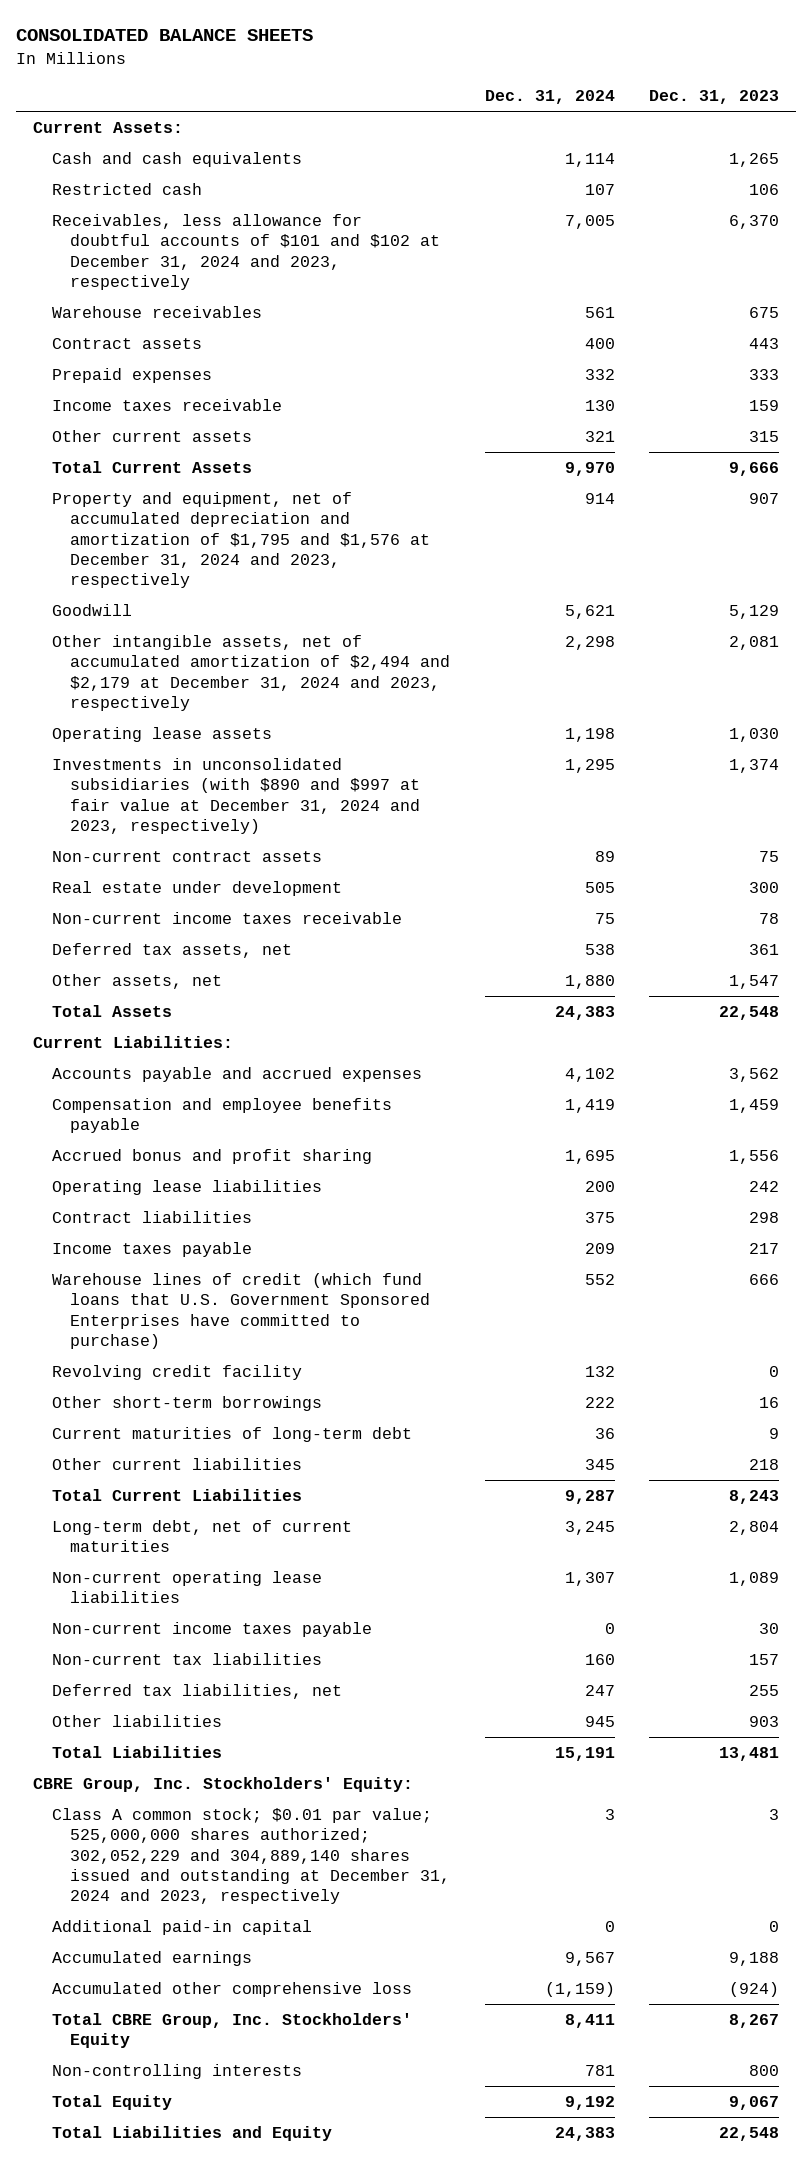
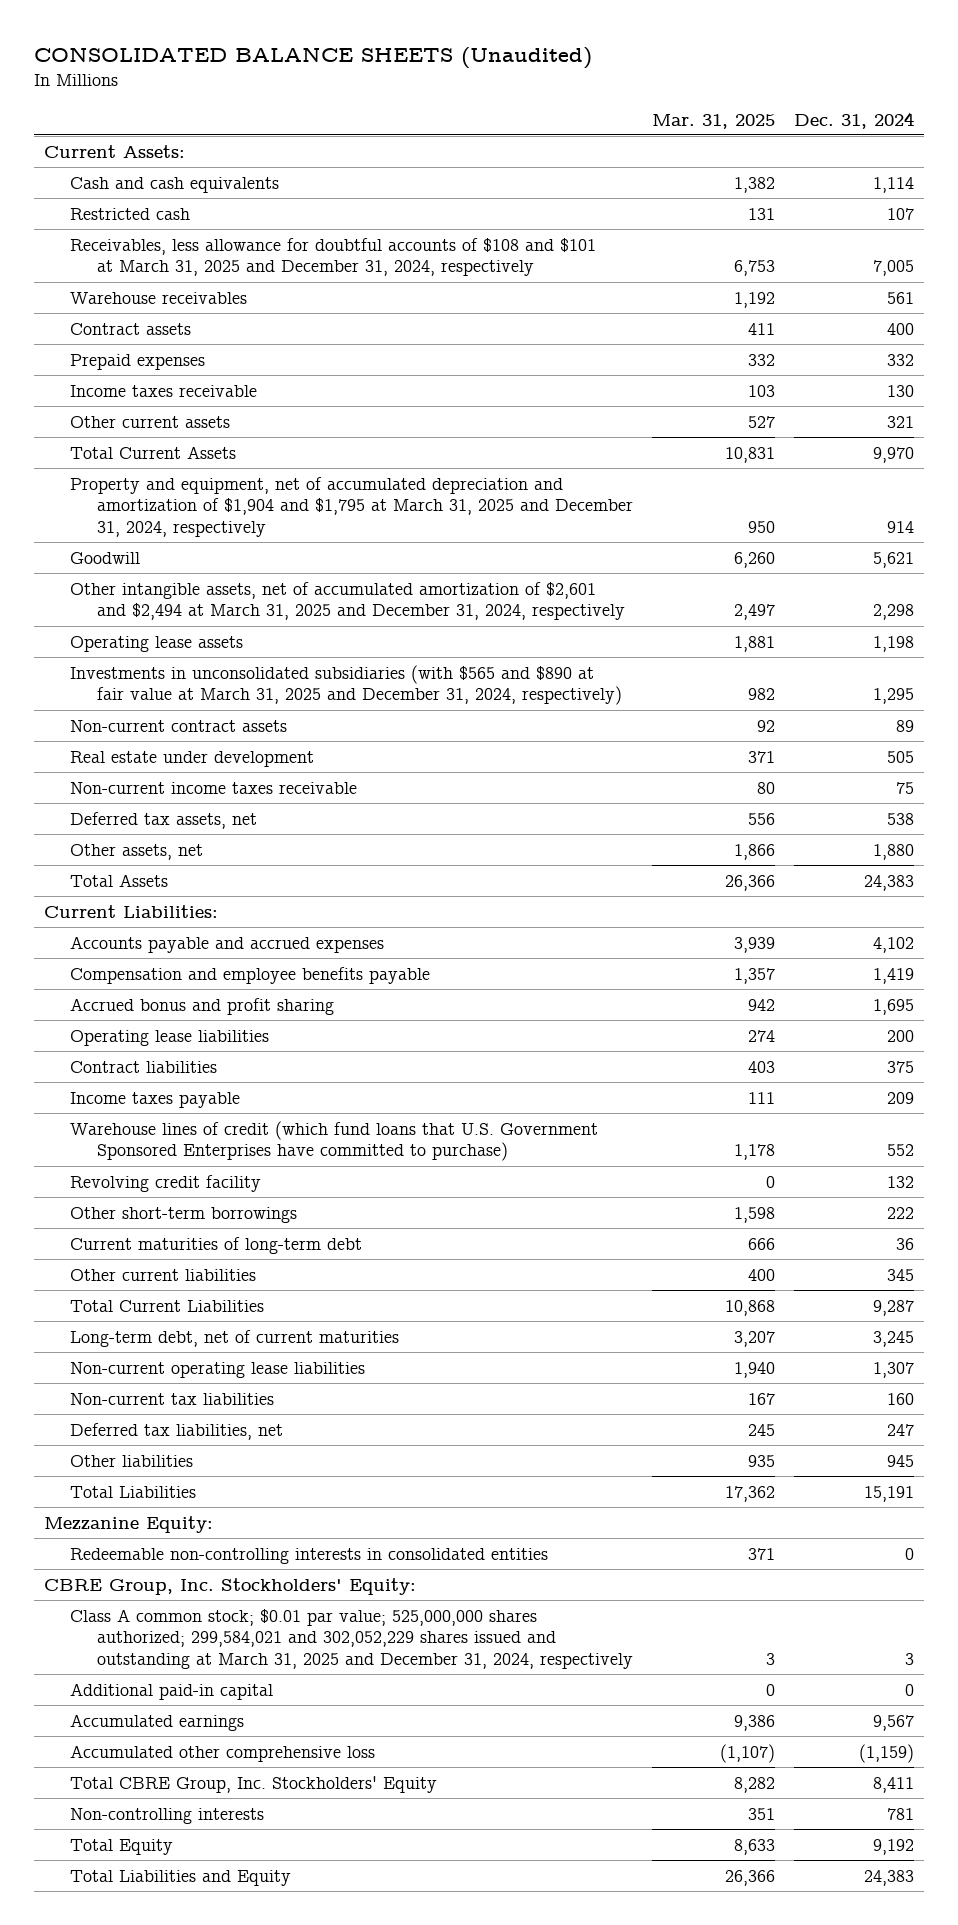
- CONSOLIDATED BALANCE SHEETS
+ CONSOLIDATED BALANCE SHEETS (Unaudited)
- | Dec. 31, 2024 | Dec. 31, 2023
+ | Mar. 31, 2025 | Dec. 31, 2024
- Receivables, less allowance for doubtful accounts of $101 and $102 at December 31, 2024 and 2023, respectively | 7,005 | 6,370
+ Receivables, less allowance for doubtful accounts of $108 and $101 at March 31, 2025 and December 31, 2024, respectively | 6,753 | 7,005
- Property and equipment, net of accumulated depreciation and amortization of $1,795 and $1,576 at December 31, 2024 and 2023, respectively | 914 | 907
+ Property and equipment, net of accumulated depreciation and amortization of $1,904 and $1,795 at March 31, 2025 and December 31, 2024, respectively | 950 | 914
- Other intangible assets, net of accumulated amortization of $2,494 and $2,179 at December 31, 2024 and 2023, respectively | 2,298 | 2,081
+ Other intangible assets, net of accumulated amortization of $2,601 and $2,494 at March 31, 2025 and December 31, 2024, respectively | 2,497 | 2,298
- Investments in unconsolidated subsidiaries (with $890 and $997 at fair value at December 31, 2024 and 2023, respectively) | 1,295 | 1,374
+ Investments in unconsolidated subsidiaries (with $565 and $890 at fair value at March 31, 2025 and December 31, 2024, respectively) | 982 | 1,295
- Non-current income taxes payable | 0 | 30
+ Mezzanine Equity:
+ Redeemable non-controlling interests in consolidated entities | 371 | 0
- Class A common stock; $0.01 par value; 525,000,000 shares authorized; 302,052,229 and 304,889,140 shares issued and outstanding at December 31, 2024 and 2023, respectively | 3 | 3
+ Class A common stock; $0.01 par value; 525,000,000 shares authorized; 299,584,021 and 302,052,229 shares issued and outstanding at March 31, 2025 and December 31, 2024, respectively | 3 | 3

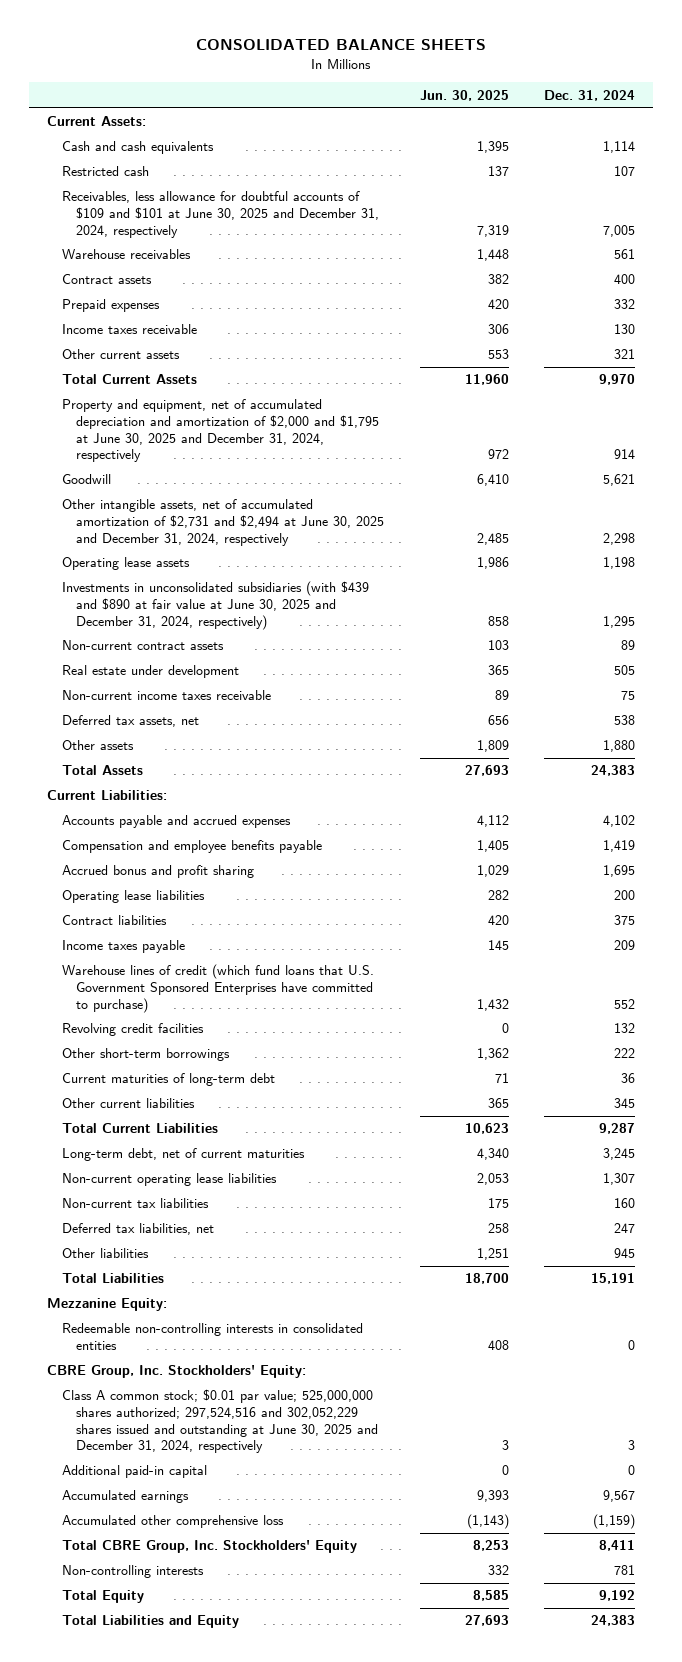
- CONSOLIDATED BALANCE SHEETS (Unaudited)
+ CONSOLIDATED BALANCE SHEETS
- | Mar. 31, 2025 | Dec. 31, 2024
+ | Jun. 30, 2025 | Dec. 31, 2024
- Receivables, less allowance for doubtful accounts of $108 and $101 at March 31, 2025 and December 31, 2024, respectively | 6,753 | 7,005
+ Receivables, less allowance for doubtful accounts of $109 and $101 at June 30, 2025 and December 31, 2024, respectively | 7,319 | 7,005
- Property and equipment, net of accumulated depreciation and amortization of $1,904 and $1,795 at March 31, 2025 and December 31, 2024, respectively | 950 | 914
+ Property and equipment, net of accumulated depreciation and amortization of $2,000 and $1,795 at June 30, 2025 and December 31, 2024, respectively | 972 | 914
- Other intangible assets, net of accumulated amortization of $2,601 and $2,494 at March 31, 2025 and December 31, 2024, respectively | 2,497 | 2,298
+ Other intangible assets, net of accumulated amortization of $2,731 and $2,494 at June 30, 2025 and December 31, 2024, respectively | 2,485 | 2,298
- Investments in unconsolidated subsidiaries (with $565 and $890 at fair value at March 31, 2025 and December 31, 2024, respectively) | 982 | 1,295
+ Investments in unconsolidated subsidiaries (with $439 and $890 at fair value at June 30, 2025 and December 31, 2024, respectively) | 858 | 1,295
- Other assets, net | 1,866 | 1,880
+ Other assets | 1,809 | 1,880
- Revolving credit facility | 0 | 132
+ Revolving credit facilities | 0 | 132
- Class A common stock; $0.01 par value; 525,000,000 shares authorized; 299,584,021 and 302,052,229 shares issued and outstanding at March 31, 2025 and December 31, 2024, respectively | 3 | 3
+ Class A common stock; $0.01 par value; 525,000,000 shares authorized; 297,524,516 and 302,052,229 shares issued and outstanding at June 30, 2025 and December 31, 2024, respectively | 3 | 3

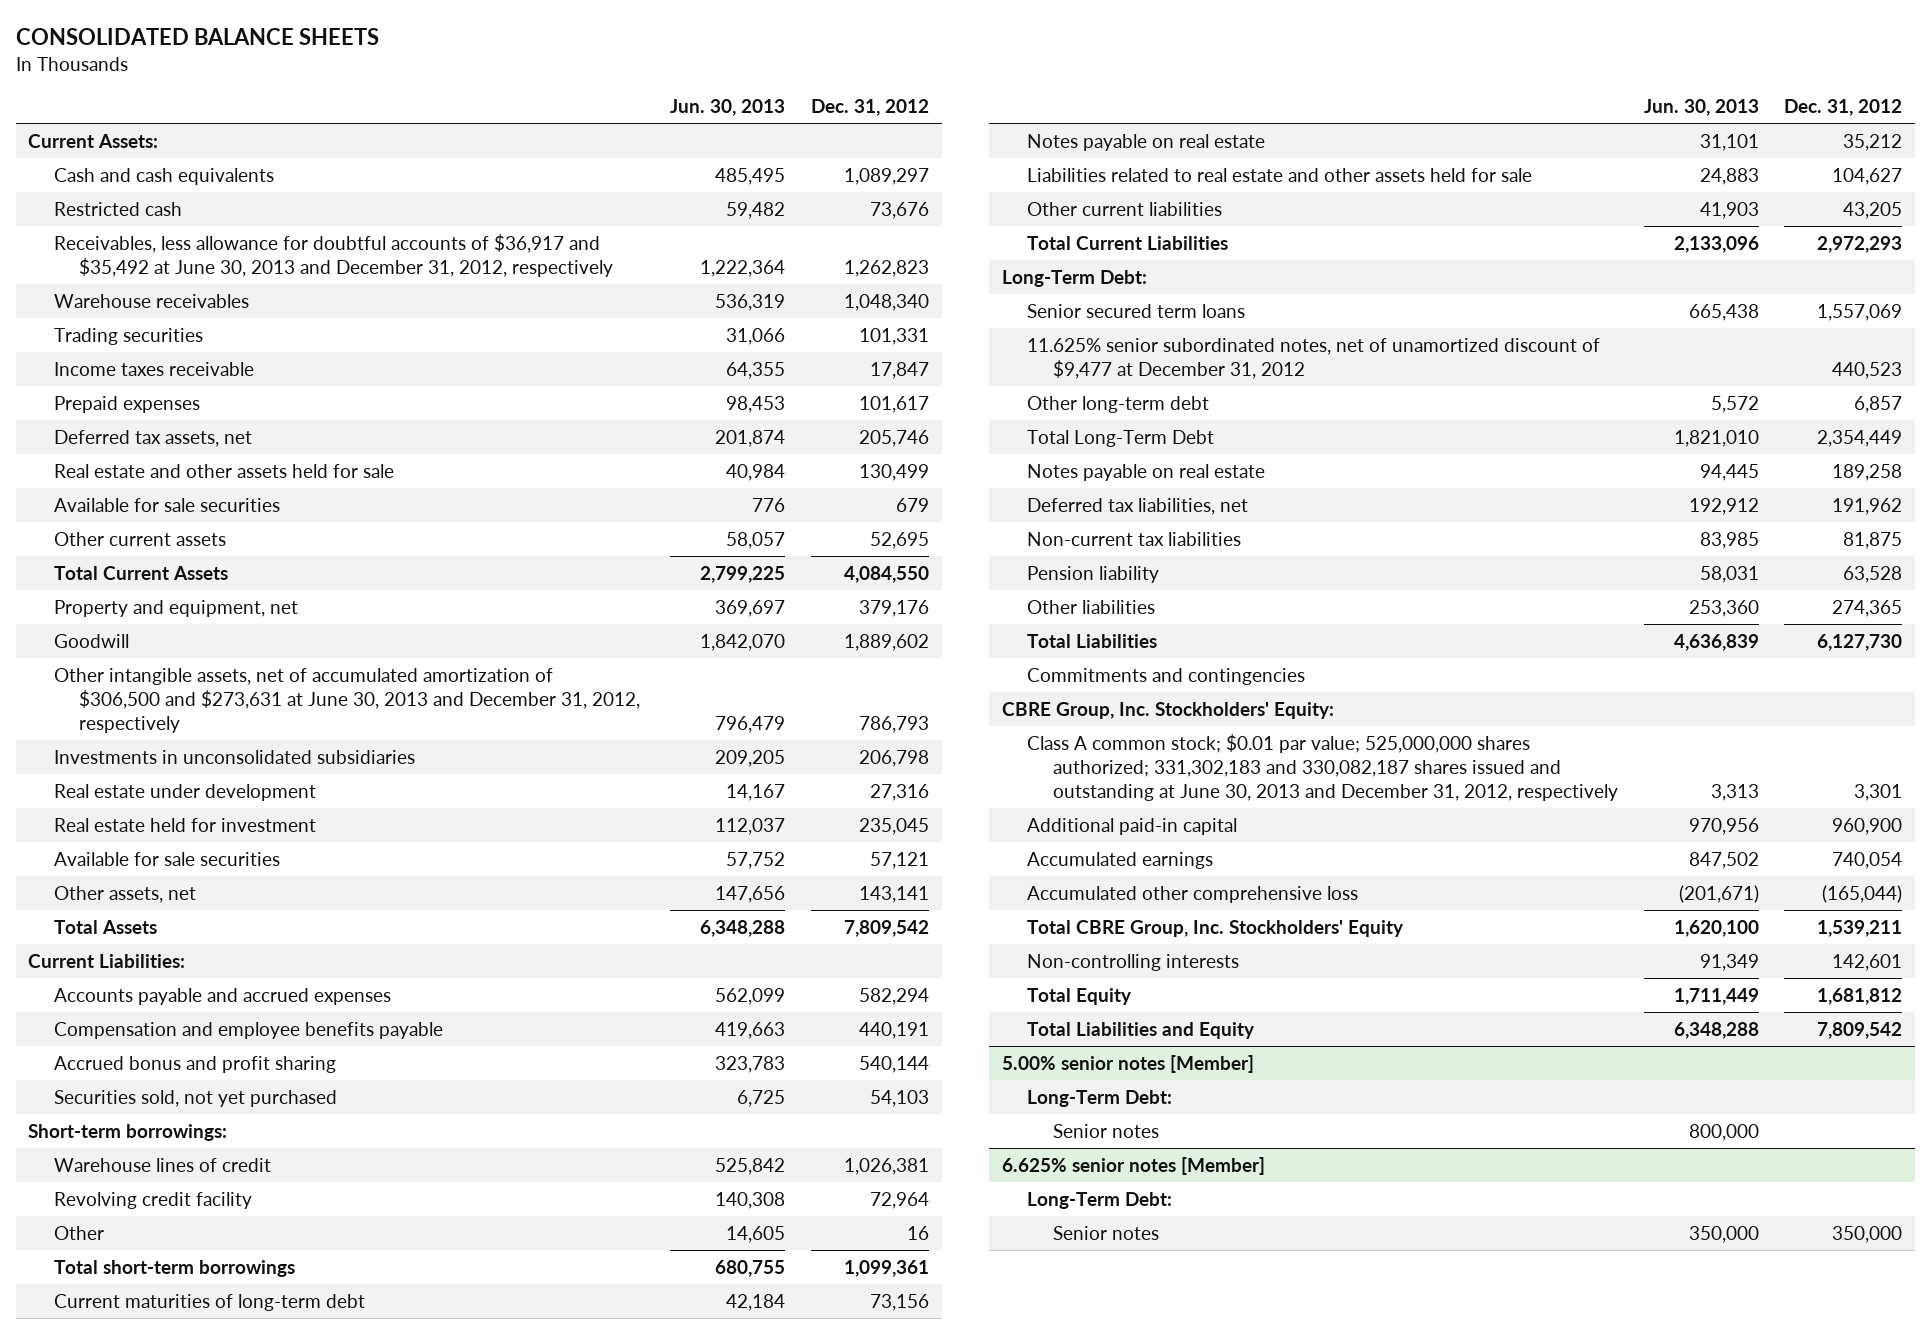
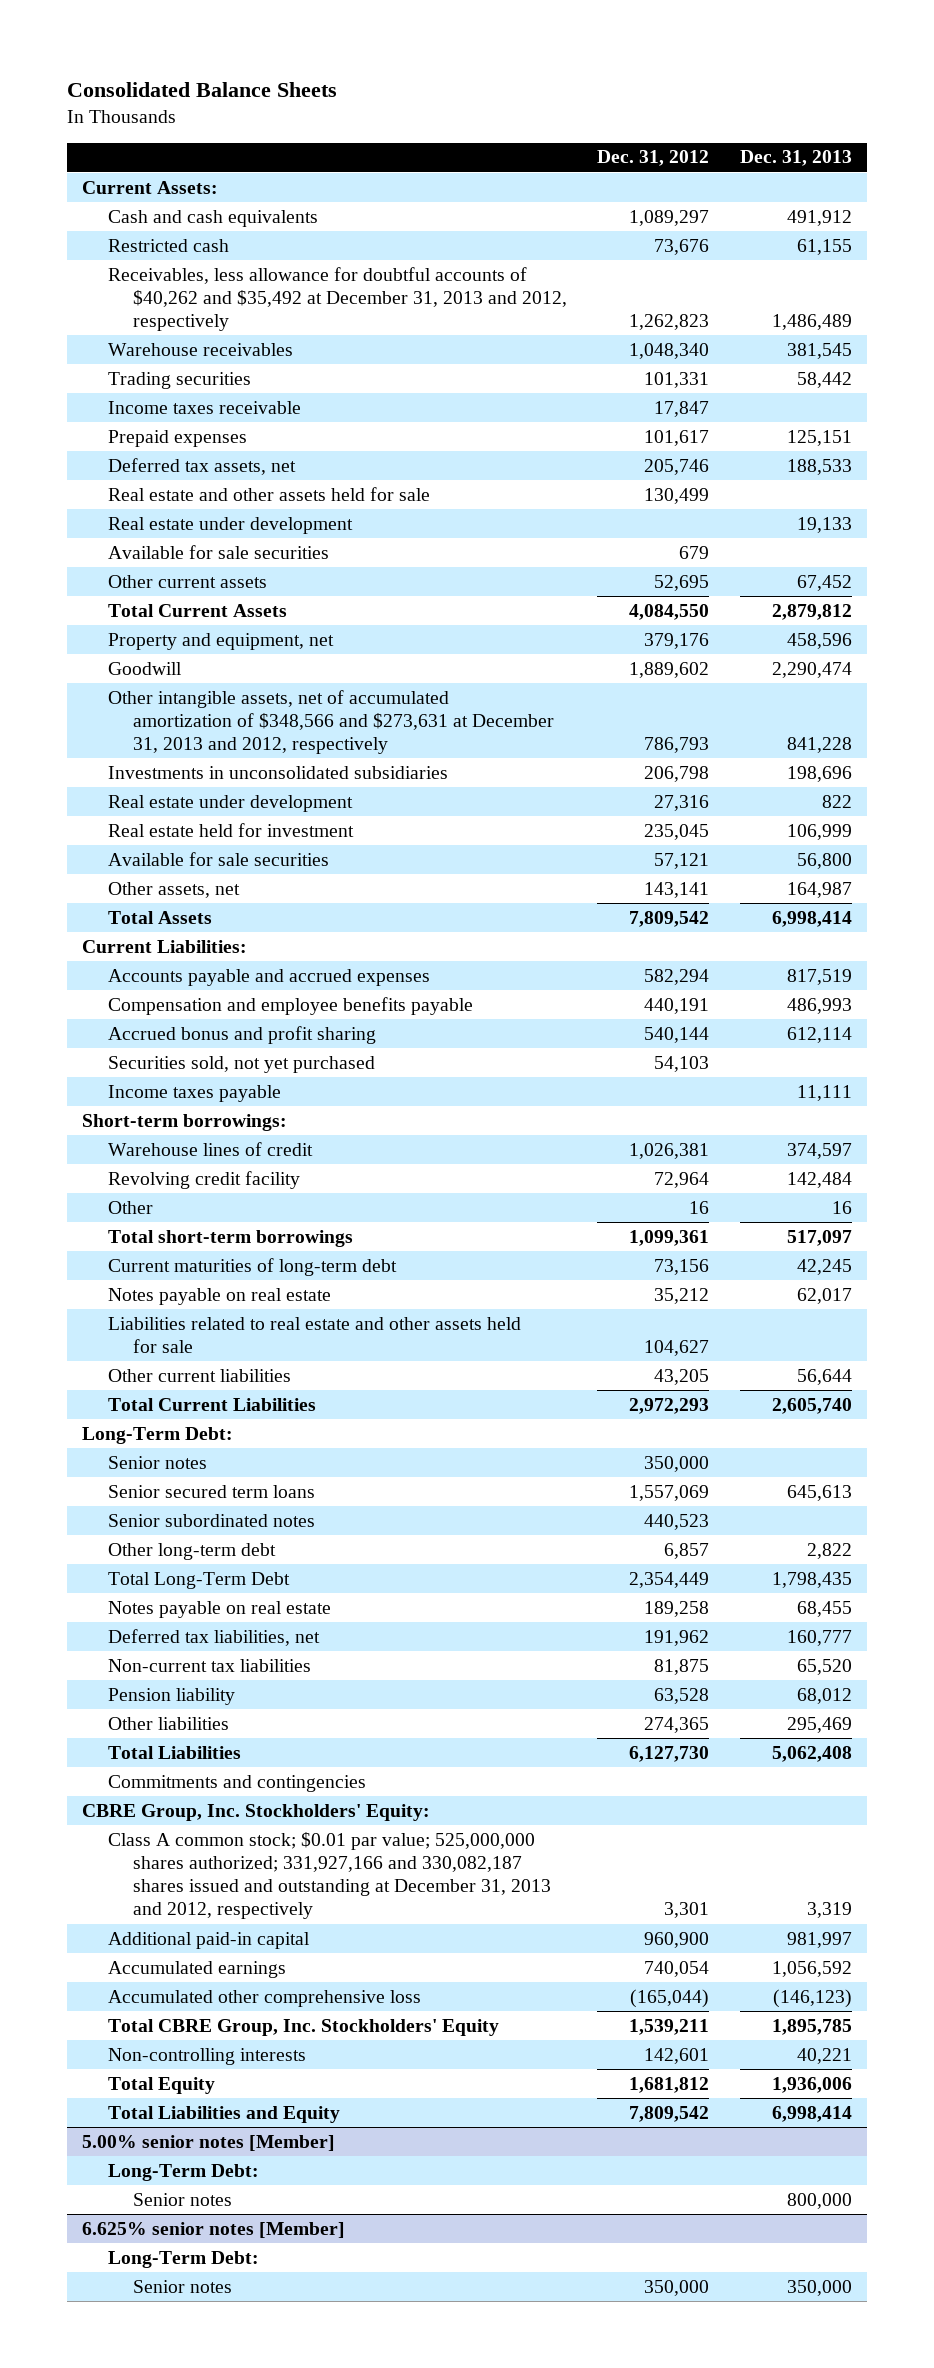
- CONSOLIDATED BALANCE SHEETS
+ Consolidated Balance Sheets
- | Jun. 30, 2013 | Dec. 31, 2012
+ | Dec. 31, 2012 | Dec. 31, 2013
- Receivables, less allowance for doubtful accounts of $36,917 and $35,492 at June 30, 2013 and December 31, 2012, respectively | 1,222,364 | 1,262,823
+ Receivables, less allowance for doubtful accounts of $40,262 and $35,492 at December 31, 2013 and 2012, respectively | 1,262,823 | 1,486,489
+ Real estate under development | | 19,133
- Other intangible assets, net of accumulated amortization of $306,500 and $273,631 at June 30, 2013 and December 31, 2012, respectively | 796,479 | 786,793
+ Other intangible assets, net of accumulated amortization of $348,566 and $273,631 at December 31, 2013 and 2012, respectively | 786,793 | 841,228
+ Income taxes payable | | 11,111
+ Senior notes | 350,000 |
- 11.625% senior subordinated notes, net of unamortized discount of $9,477 at December 31, 2012 | | 440,523
+ Senior subordinated notes | 440,523 |
- Class A common stock; $0.01 par value; 525,000,000 shares authorized; 331,302,183 and 330,082,187 shares issued and outstanding at June 30, 2013 and December 31, 2012, respectively | 3,313 | 3,301
+ Class A common stock; $0.01 par value; 525,000,000 shares authorized; 331,927,166 and 330,082,187 shares issued and outstanding at December 31, 2013 and 2012, respectively | 3,301 | 3,319

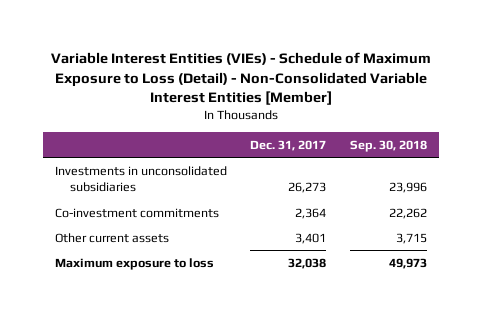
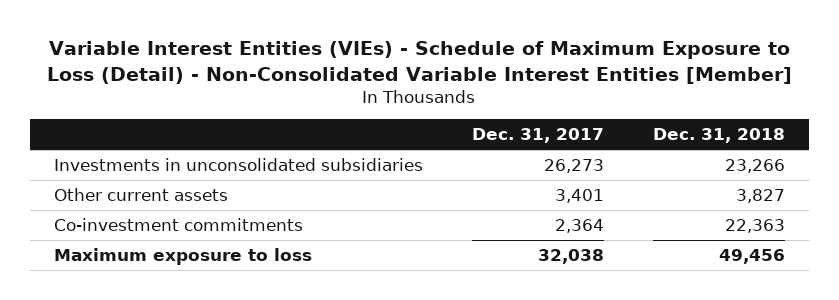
- | Dec. 31, 2017 | Sep. 30, 2018
+ | Dec. 31, 2017 | Dec. 31, 2018
moved down: Co-investment commitments | 2,364 | 22,363

